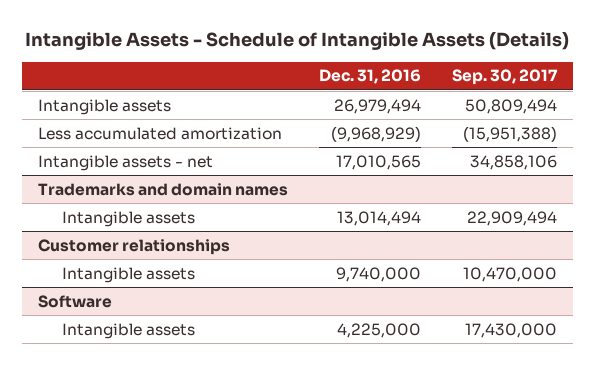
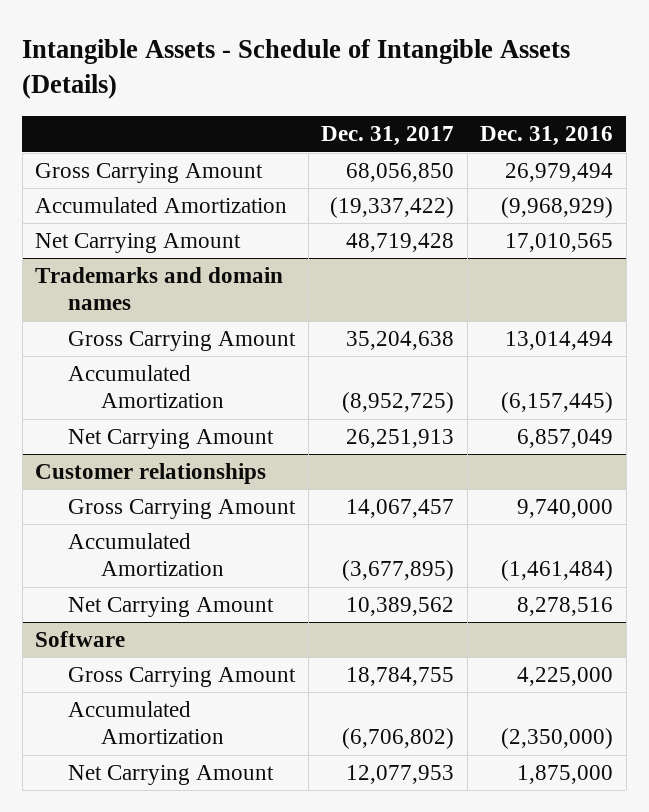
- | Dec. 31, 2016 | Sep. 30, 2017
+ | Dec. 31, 2017 | Dec. 31, 2016
- Intangible assets | 26,979,494 | 50,809,494
- Less accumulated amortization | (9,968,929) | (15,951,388)
- Intangible assets - net | 17,010,565 | 34,858,106
+ Gross Carrying Amount | 68,056,850 | 26,979,494
+ Accumulated Amortization | (19,337,422) | (9,968,929)
+ Net Carrying Amount | 48,719,428 | 17,010,565
@ Trademarks and domain names
- Intangible assets | 13,014,494 | 22,909,494
+ Gross Carrying Amount | 35,204,638 | 13,014,494
+ Accumulated Amortization | (8,952,725) | (6,157,445)
+ Net Carrying Amount | 26,251,913 | 6,857,049
@ Customer relationships
- Intangible assets | 9,740,000 | 10,470,000
+ Gross Carrying Amount | 14,067,457 | 9,740,000
+ Accumulated Amortization | (3,677,895) | (1,461,484)
+ Net Carrying Amount | 10,389,562 | 8,278,516
@ Software
- Intangible assets | 4,225,000 | 17,430,000
+ Gross Carrying Amount | 18,784,755 | 4,225,000
+ Accumulated Amortization | (6,706,802) | (2,350,000)
+ Net Carrying Amount | 12,077,953 | 1,875,000

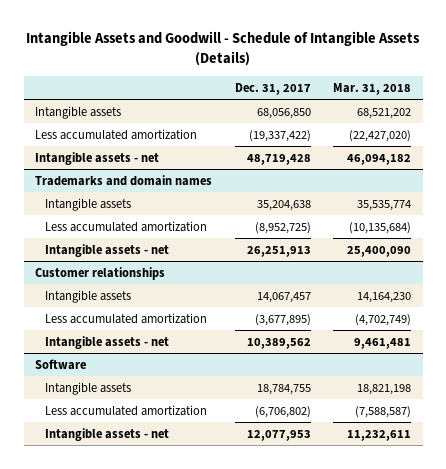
- Intangible Assets - Schedule of Intangible Assets (Details)
+ Intangible Assets and Goodwill - Schedule of Intangible Assets (Details)
- | Dec. 31, 2017 | Dec. 31, 2016
+ | Dec. 31, 2017 | Mar. 31, 2018
- Gross Carrying Amount | 68,056,850 | 26,979,494
- Accumulated Amortization | (19,337,422) | (9,968,929)
- Net Carrying Amount | 48,719,428 | 17,010,565
+ Intangible assets | 68,056,850 | 68,521,202
+ Less accumulated amortization | (19,337,422) | (22,427,020)
+ Intangible assets - net | 48,719,428 | 46,094,182
@ Trademarks and domain names
- Gross Carrying Amount | 35,204,638 | 13,014,494
- Accumulated Amortization | (8,952,725) | (6,157,445)
- Net Carrying Amount | 26,251,913 | 6,857,049
+ Intangible assets | 35,204,638 | 35,535,774
+ Less accumulated amortization | (8,952,725) | (10,135,684)
+ Intangible assets - net | 26,251,913 | 25,400,090
@ Customer relationships
- Gross Carrying Amount | 14,067,457 | 9,740,000
- Accumulated Amortization | (3,677,895) | (1,461,484)
- Net Carrying Amount | 10,389,562 | 8,278,516
+ Intangible assets | 14,067,457 | 14,164,230
+ Less accumulated amortization | (3,677,895) | (4,702,749)
+ Intangible assets - net | 10,389,562 | 9,461,481
@ Software
- Gross Carrying Amount | 18,784,755 | 4,225,000
- Accumulated Amortization | (6,706,802) | (2,350,000)
- Net Carrying Amount | 12,077,953 | 1,875,000
+ Intangible assets | 18,784,755 | 18,821,198
+ Less accumulated amortization | (6,706,802) | (7,588,587)
+ Intangible assets - net | 12,077,953 | 11,232,611

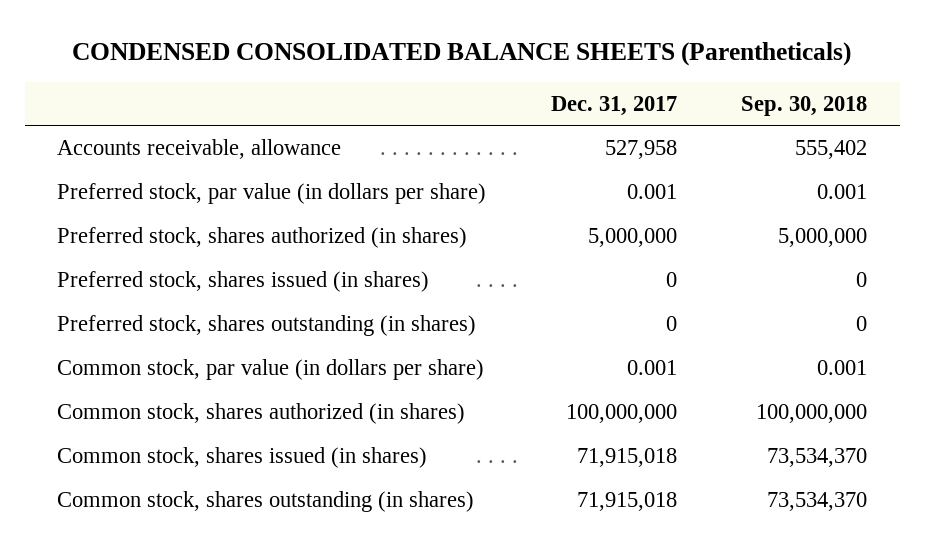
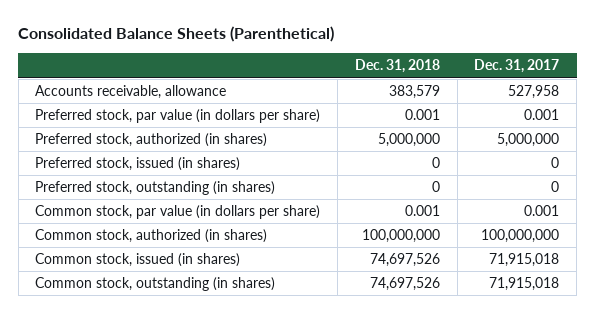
- CONDENSED CONSOLIDATED BALANCE SHEETS (Parentheticals)
+ Consolidated Balance Sheets (Parenthetical)
- | Dec. 31, 2017 | Sep. 30, 2018
+ | Dec. 31, 2018 | Dec. 31, 2017
- Preferred stock, shares authorized (in shares) | 5,000,000 | 5,000,000
- Preferred stock, shares issued (in shares) | 0 | 0
- Preferred stock, shares outstanding (in shares) | 0 | 0
+ Preferred stock, authorized (in shares) | 5,000,000 | 5,000,000
+ Preferred stock, issued (in shares) | 0 | 0
+ Preferred stock, outstanding (in shares) | 0 | 0
- Common stock, shares authorized (in shares) | 100,000,000 | 100,000,000
- Common stock, shares issued (in shares) | 71,915,018 | 73,534,370
- Common stock, shares outstanding (in shares) | 71,915,018 | 73,534,370
+ Common stock, authorized (in shares) | 100,000,000 | 100,000,000
+ Common stock, issued (in shares) | 74,697,526 | 71,915,018
+ Common stock, outstanding (in shares) | 74,697,526 | 71,915,018

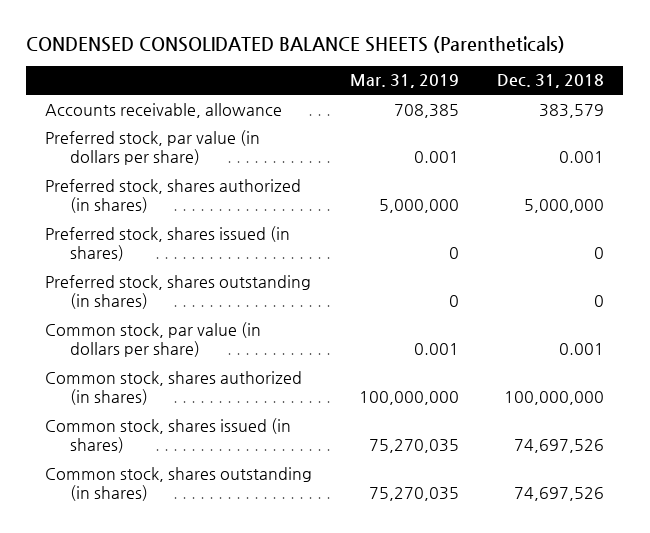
- Consolidated Balance Sheets (Parenthetical)
+ CONDENSED CONSOLIDATED BALANCE SHEETS (Parentheticals)
- | Dec. 31, 2018 | Dec. 31, 2017
+ | Mar. 31, 2019 | Dec. 31, 2018
- Preferred stock, authorized (in shares) | 5,000,000 | 5,000,000
- Preferred stock, issued (in shares) | 0 | 0
- Preferred stock, outstanding (in shares) | 0 | 0
+ Preferred stock, shares authorized (in shares) | 5,000,000 | 5,000,000
+ Preferred stock, shares issued (in shares) | 0 | 0
+ Preferred stock, shares outstanding (in shares) | 0 | 0
- Common stock, authorized (in shares) | 100,000,000 | 100,000,000
- Common stock, issued (in shares) | 74,697,526 | 71,915,018
- Common stock, outstanding (in shares) | 74,697,526 | 71,915,018
+ Common stock, shares authorized (in shares) | 100,000,000 | 100,000,000
+ Common stock, shares issued (in shares) | 75,270,035 | 74,697,526
+ Common stock, shares outstanding (in shares) | 75,270,035 | 74,697,526

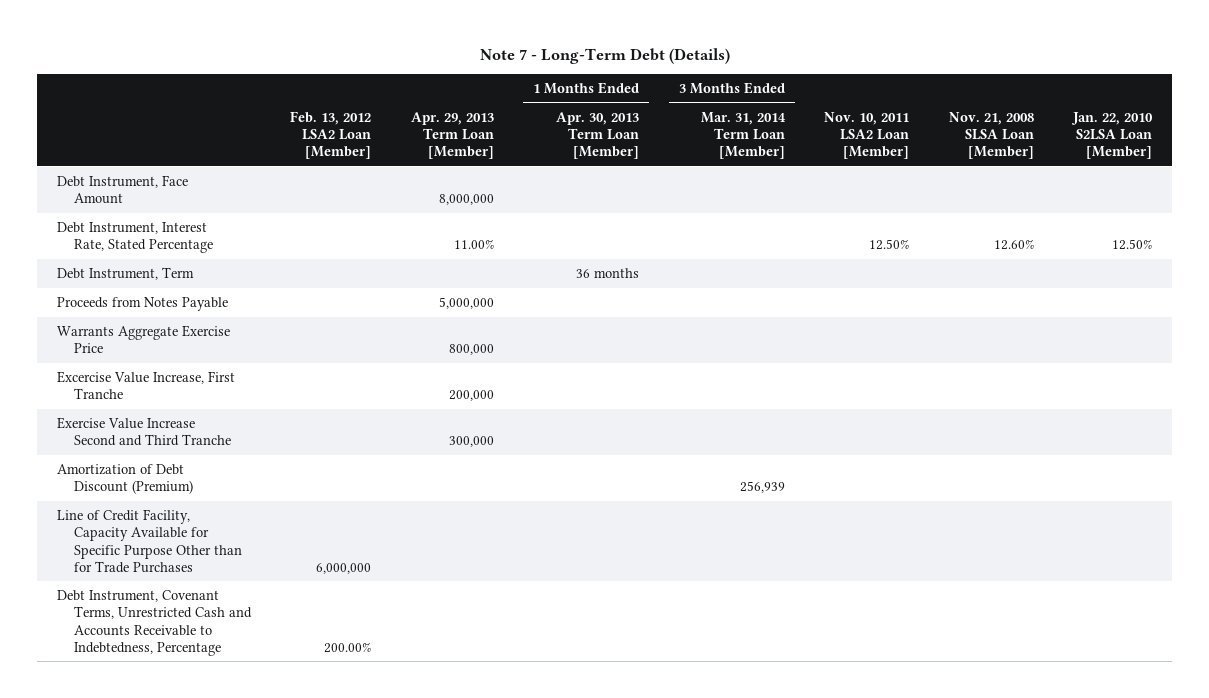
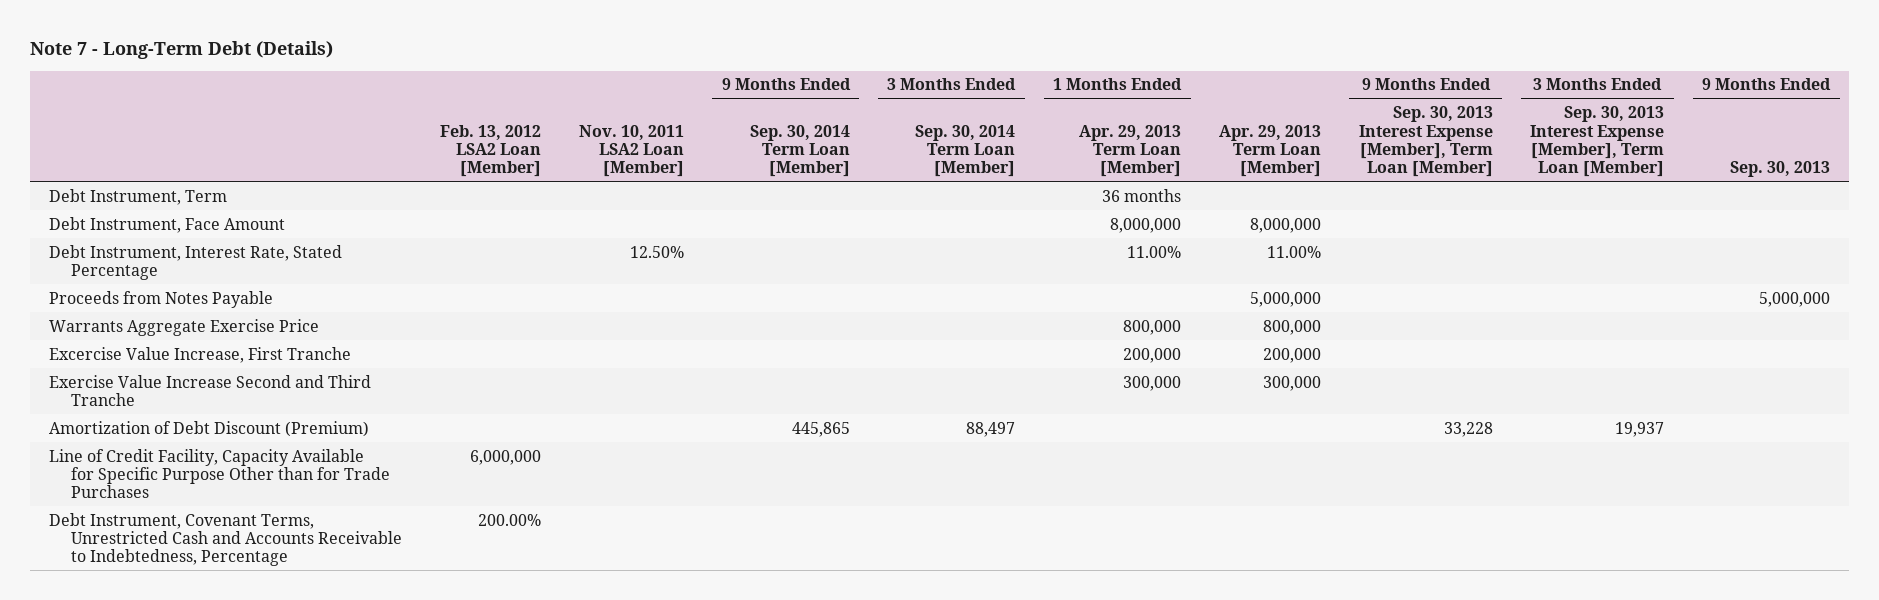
- | Feb. 13, 2012 LSA2 Loan [Member] | Apr. 29, 2013 Term Loan [Member] | 1 Months Ended Apr. 30, 2013 Term Loan [Member] | 3 Months Ended Mar. 31, 2014 Term Loan [Member] | Nov. 10, 2011 LSA2 Loan [Member] | Nov. 21, 2008 SLSA Loan [Member] | Jan. 22, 2010 S2LSA Loan [Member]
+ | Feb. 13, 2012 LSA2 Loan [Member] | Nov. 10, 2011 LSA2 Loan [Member] | 9 Months Ended Sep. 30, 2014 Term Loan [Member] | 3 Months Ended Sep. 30, 2014 Term Loan [Member] | 1 Months Ended Apr. 29, 2013 Term Loan [Member] | Apr. 29, 2013 Term Loan [Member] | 9 Months Ended Sep. 30, 2013 Interest Expense [Member], Term Loan [Member] | 3 Months Ended Sep. 30, 2013 Interest Expense [Member], Term Loan [Member] | 9 Months Ended Sep. 30, 2013
moved up: Debt Instrument, Term | | | | | 36 months | | | |

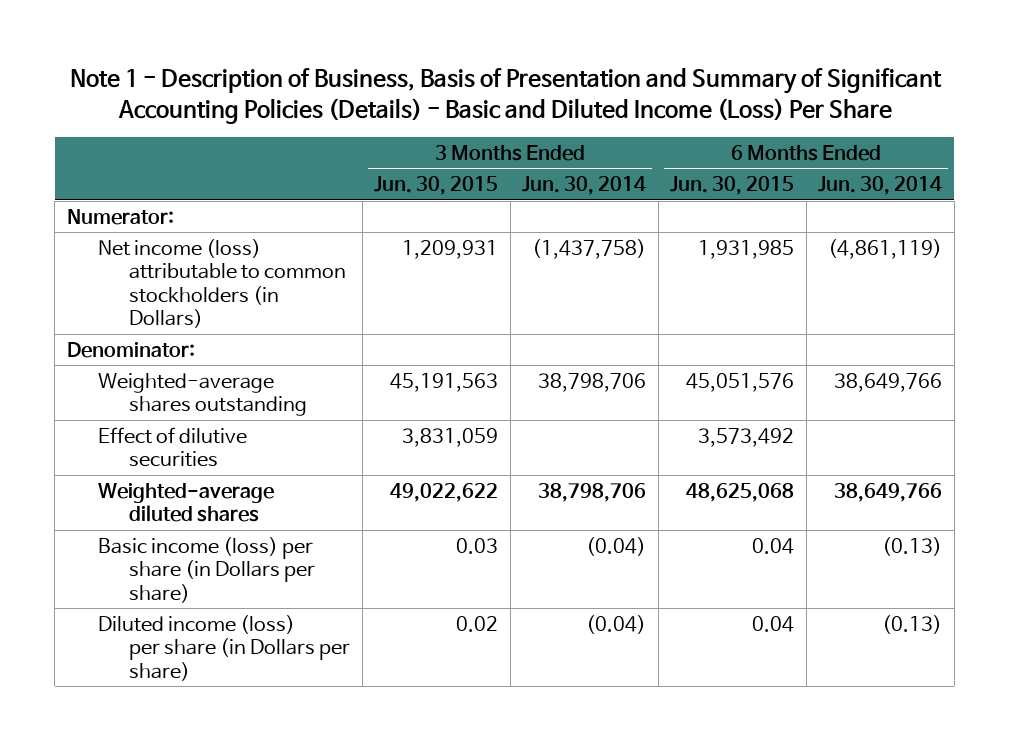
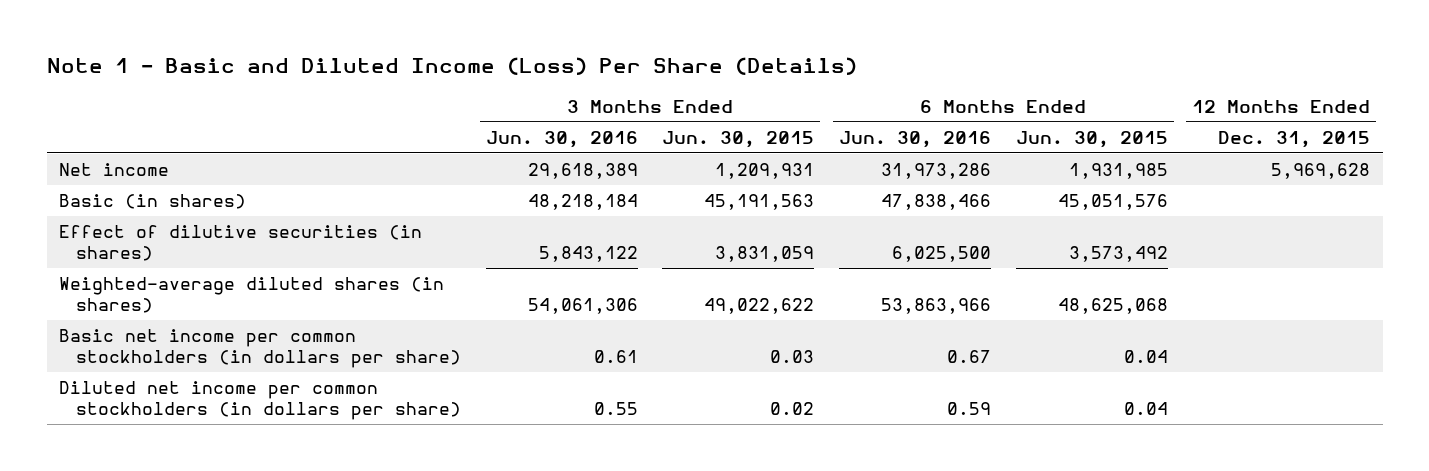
- Note 1 - Description of Business, Basis of Presentation and Summary of Significant Accounting Policies (Details) - Basic and Diluted Income (Loss) Per Share
+ Note 1 - Basic and Diluted Income (Loss) Per Share (Details)
- | 3 Months Ended Jun. 30, 2015 | 3 Months Ended Jun. 30, 2014 | 6 Months Ended Jun. 30, 2015 | 6 Months Ended Jun. 30, 2014
+ | 3 Months Ended Jun. 30, 2016 | 3 Months Ended Jun. 30, 2015 | 6 Months Ended Jun. 30, 2016 | 6 Months Ended Jun. 30, 2015 | 12 Months Ended Dec. 31, 2015
- Numerator:
- Net income (loss) attributable to common stockholders (in Dollars) | 1,209,931 | (1,437,758) | 1,931,985 | (4,861,119)
- Denominator:
- Weighted-average shares outstanding | 45,191,563 | 38,798,706 | 45,051,576 | 38,649,766
- Effect of dilutive securities | 3,831,059 | | 3,573,492 |
- Weighted-average diluted shares | 49,022,622 | 38,798,706 | 48,625,068 | 38,649,766
- Basic income (loss) per share (in Dollars per share) | 0.03 | (0.04) | 0.04 | (0.13)
- Diluted income (loss) per share (in Dollars per share) | 0.02 | (0.04) | 0.04 | (0.13)
+ Net income | 29,618,389 | 1,209,931 | 31,973,286 | 1,931,985 | 5,969,628
+ Basic (in shares) | 48,218,184 | 45,191,563 | 47,838,466 | 45,051,576 |
+ Effect of dilutive securities (in shares) | 5,843,122 | 3,831,059 | 6,025,500 | 3,573,492 |
+ Weighted-average diluted shares (in shares) | 54,061,306 | 49,022,622 | 53,863,966 | 48,625,068 |
+ Basic net income per common stockholders (in dollars per share) | 0.61 | 0.03 | 0.67 | 0.04 |
+ Diluted net income per common stockholders (in dollars per share) | 0.55 | 0.02 | 0.59 | 0.04 |

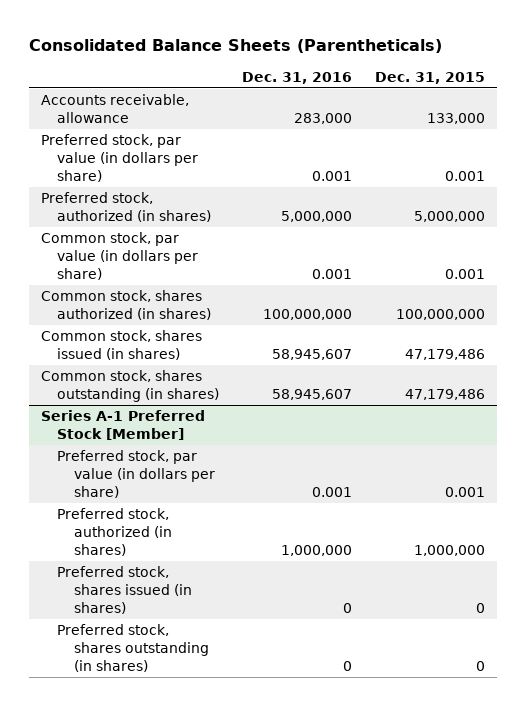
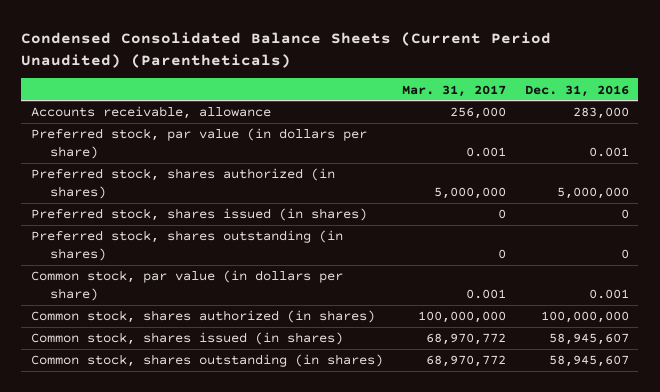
- Consolidated Balance Sheets (Parentheticals)
+ Condensed Consolidated Balance Sheets (Current Period Unaudited) (Parentheticals)
- | Dec. 31, 2016 | Dec. 31, 2015
+ | Mar. 31, 2017 | Dec. 31, 2016
- Preferred stock, authorized (in shares) | 5,000,000 | 5,000,000
+ Preferred stock, shares authorized (in shares) | 5,000,000 | 5,000,000
+ Preferred stock, shares issued (in shares) | 0 | 0
+ Preferred stock, shares outstanding (in shares) | 0 | 0
- Series A-1 Preferred Stock [Member]
- Preferred stock, par value (in dollars per share) | 0.001 | 0.001
- Preferred stock, authorized (in shares) | 1,000,000 | 1,000,000
- Preferred stock, shares issued (in shares) | 0 | 0
- Preferred stock, shares outstanding (in shares) | 0 | 0

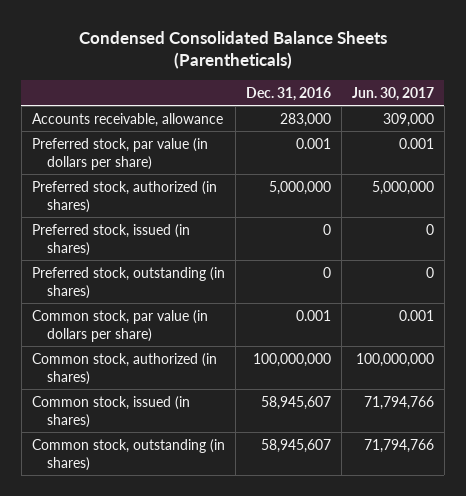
- Condensed Consolidated Balance Sheets (Current Period Unaudited) (Parentheticals)
+ Condensed Consolidated Balance Sheets (Parentheticals)
- | Mar. 31, 2017 | Dec. 31, 2016
+ | Dec. 31, 2016 | Jun. 30, 2017
- Preferred stock, shares authorized (in shares) | 5,000,000 | 5,000,000
- Preferred stock, shares issued (in shares) | 0 | 0
- Preferred stock, shares outstanding (in shares) | 0 | 0
+ Preferred stock, authorized (in shares) | 5,000,000 | 5,000,000
+ Preferred stock, issued (in shares) | 0 | 0
+ Preferred stock, outstanding (in shares) | 0 | 0
- Common stock, shares authorized (in shares) | 100,000,000 | 100,000,000
- Common stock, shares issued (in shares) | 68,970,772 | 58,945,607
- Common stock, shares outstanding (in shares) | 68,970,772 | 58,945,607
+ Common stock, authorized (in shares) | 100,000,000 | 100,000,000
+ Common stock, issued (in shares) | 58,945,607 | 71,794,766
+ Common stock, outstanding (in shares) | 58,945,607 | 71,794,766

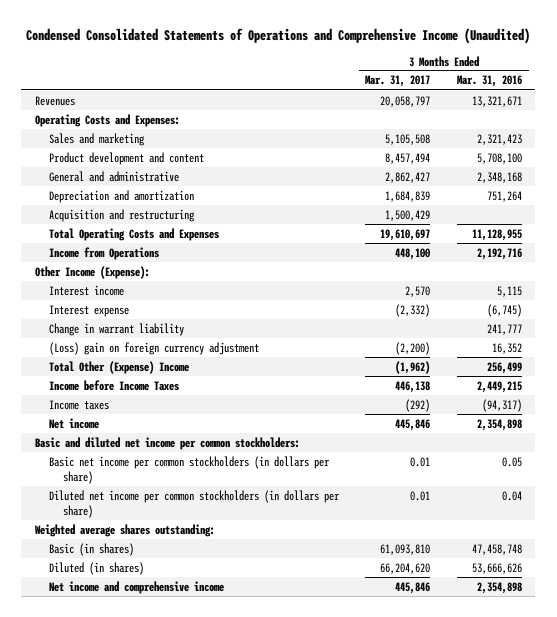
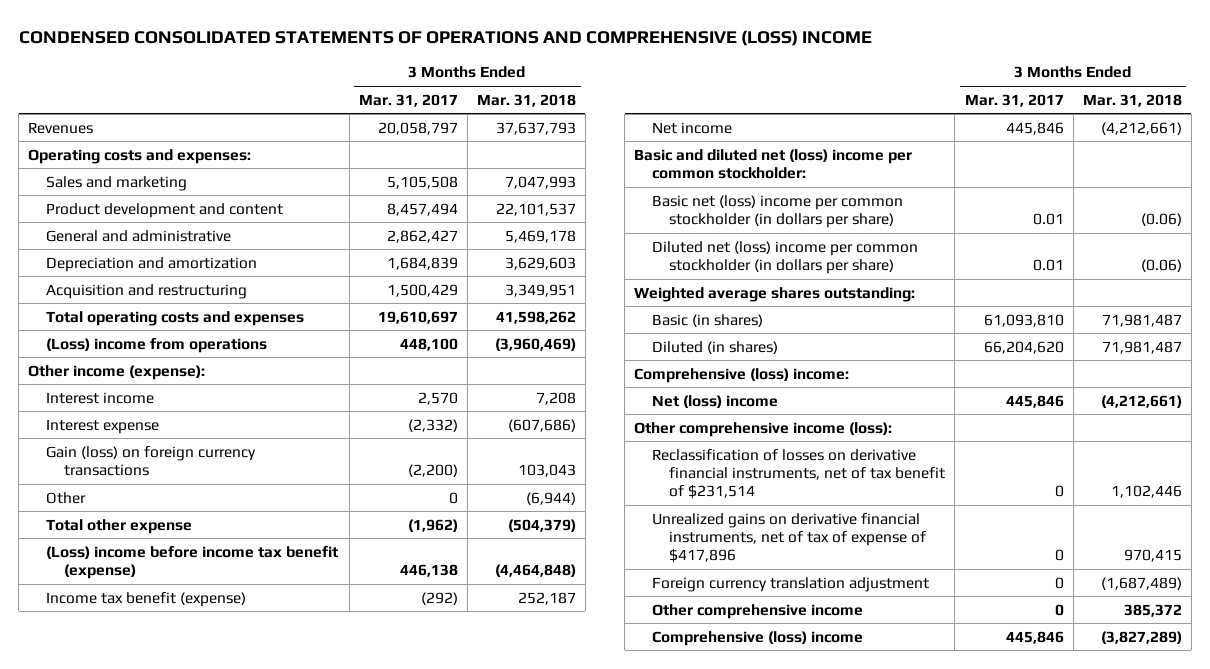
- Condensed Consolidated Statements of Operations and Comprehensive Income (Unaudited)
+ CONDENSED CONSOLIDATED STATEMENTS OF OPERATIONS AND COMPREHENSIVE (LOSS) INCOME
- | 3 Months Ended Mar. 31, 2017 | 3 Months Ended Mar. 31, 2016
+ | 3 Months Ended Mar. 31, 2017 | 3 Months Ended Mar. 31, 2018
- Operating Costs and Expenses:
+ Operating costs and expenses:
- Total Operating Costs and Expenses | 19,610,697 | 11,128,955
- Income from Operations | 448,100 | 2,192,716
- Other Income (Expense):
+ Total operating costs and expenses | 19,610,697 | 41,598,262
+ (Loss) income from operations | 448,100 | (3,960,469)
+ Other income (expense):
- Change in warrant liability | | 241,777
- (Loss) gain on foreign currency adjustment | (2,200) | 16,352
- Total Other (Expense) Income | (1,962) | 256,499
- Income before Income Taxes | 446,138 | 2,449,215
- Income taxes | (292) | (94,317)
+ Gain (loss) on foreign currency transactions | (2,200) | 103,043
+ Other | 0 | (6,944)
+ Total other expense | (1,962) | (504,379)
+ (Loss) income before income tax benefit (expense) | 446,138 | (4,464,848)
+ Income tax benefit (expense) | (292) | 252,187
- Basic and diluted net income per common stockholders:
- Basic net income per common stockholders (in dollars per share) | 0.01 | 0.05
- Diluted net income per common stockholders (in dollars per share) | 0.01 | 0.04
+ Basic and diluted net (loss) income per common stockholder:
+ Basic net (loss) income per common stockholder (in dollars per share) | 0.01 | (0.06)
+ Diluted net (loss) income per common stockholder (in dollars per share) | 0.01 | (0.06)
- Net income and comprehensive income | 445,846 | 2,354,898
+ Comprehensive (loss) income:
+ Net (loss) income | 445,846 | (4,212,661)
+ Other comprehensive income (loss):
+ Reclassification of losses on derivative financial instruments, net of tax benefit of $231,514 | 0 | 1,102,446
+ Unrealized gains on derivative financial instruments, net of tax of expense of $417,896 | 0 | 970,415
+ Foreign currency translation adjustment | 0 | (1,687,489)
+ Other comprehensive income | 0 | 385,372
+ Comprehensive (loss) income | 445,846 | (3,827,289)

